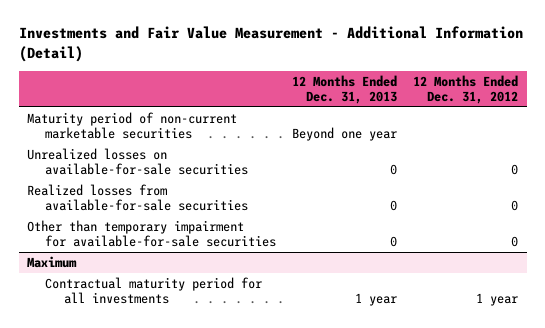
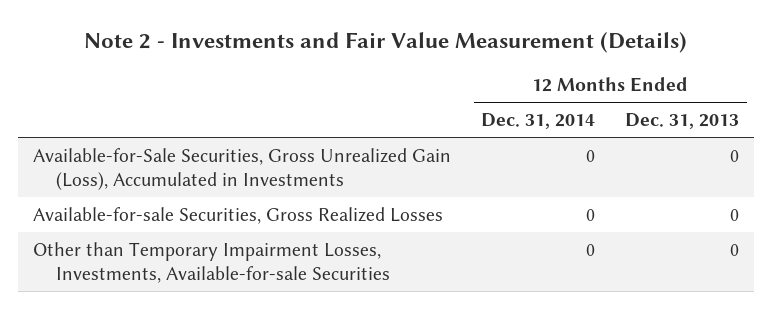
- Investments and Fair Value Measurement - Additional Information (Detail)
+ Note 2 - Investments and Fair Value Measurement (Details)
- | 12 Months Ended Dec. 31, 2013 | 12 Months Ended Dec. 31, 2012
+ | 12 Months Ended Dec. 31, 2014 | 12 Months Ended Dec. 31, 2013
- Maturity period of non-current marketable securities | Beyond one year |
- Unrealized losses on available-for-sale securities | 0 | 0
- Realized losses from available-for-sale securities | 0 | 0
- Other than temporary impairment for available-for-sale securities | 0 | 0
- Maximum
- Contractual maturity period for all investments | 1 year | 1 year
+ Available-for-Sale Securities, Gross Unrealized Gain (Loss), Accumulated in Investments | 0 | 0
+ Available-for-sale Securities, Gross Realized Losses | 0 | 0
+ Other than Temporary Impairment Losses, Investments, Available-for-sale Securities | 0 | 0

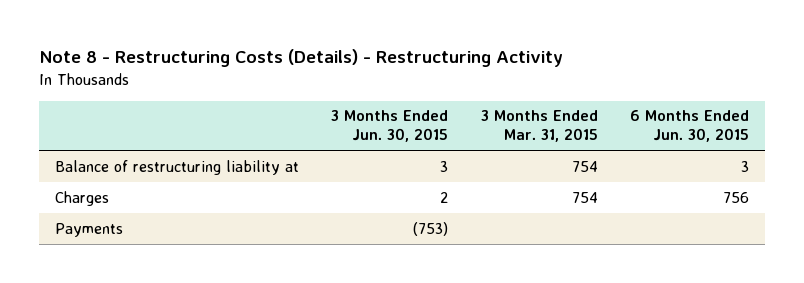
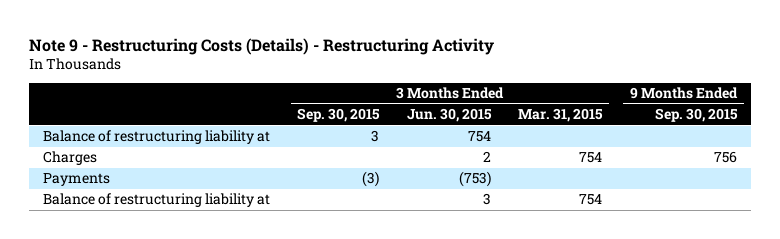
- Note 8 - Restructuring Costs (Details) - Restructuring Activity
+ Note 9 - Restructuring Costs (Details) - Restructuring Activity
- | 3 Months Ended Jun. 30, 2015 | 3 Months Ended Mar. 31, 2015 | 6 Months Ended Jun. 30, 2015
+ | 3 Months Ended Sep. 30, 2015 | 3 Months Ended Jun. 30, 2015 | 3 Months Ended Mar. 31, 2015 | 9 Months Ended Sep. 30, 2015
+ Balance of restructuring liability at | 3 | 754 | |
moved down: Balance of restructuring liability at | | 3 | 754 |

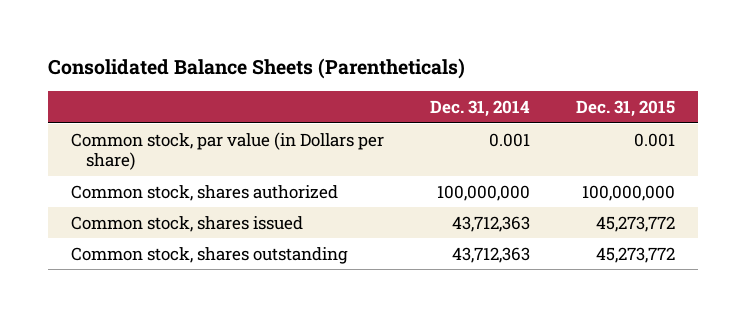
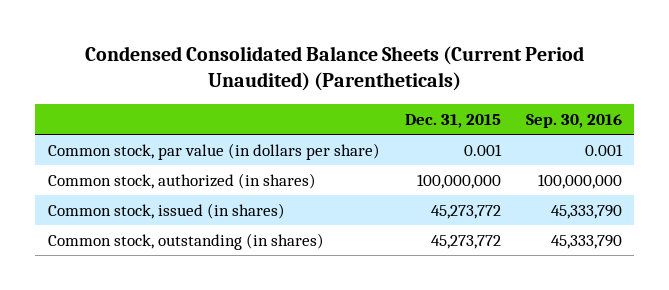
- Consolidated Balance Sheets (Parentheticals)
+ Condensed Consolidated Balance Sheets (Current Period Unaudited) (Parentheticals)
- | Dec. 31, 2014 | Dec. 31, 2015
+ | Dec. 31, 2015 | Sep. 30, 2016
- Common stock, par value (in Dollars per share) | 0.001 | 0.001
- Common stock, shares authorized | 100,000,000 | 100,000,000
- Common stock, shares issued | 43,712,363 | 45,273,772
- Common stock, shares outstanding | 43,712,363 | 45,273,772
+ Common stock, par value (in dollars per share) | 0.001 | 0.001
+ Common stock, authorized (in shares) | 100,000,000 | 100,000,000
+ Common stock, issued (in shares) | 45,273,772 | 45,333,790
+ Common stock, outstanding (in shares) | 45,273,772 | 45,333,790

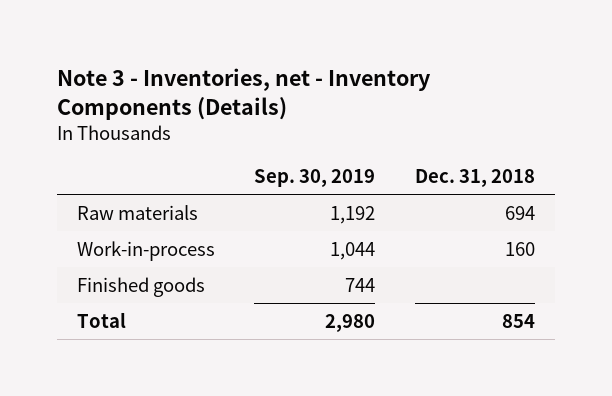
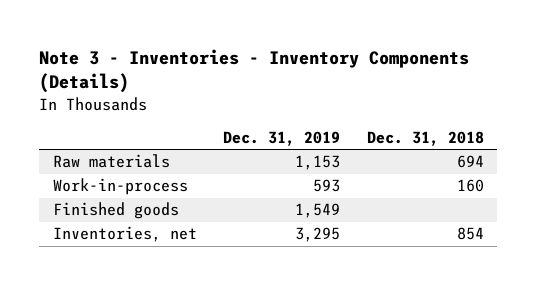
- Note 3 - Inventories, net - Inventory Components (Details)
+ Note 3 - Inventories - Inventory Components (Details)
- | Sep. 30, 2019 | Dec. 31, 2018
+ | Dec. 31, 2019 | Dec. 31, 2018
- Total | 2,980 | 854
+ Inventories, net | 3,295 | 854

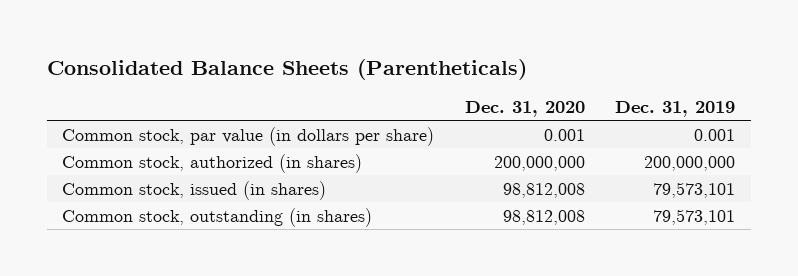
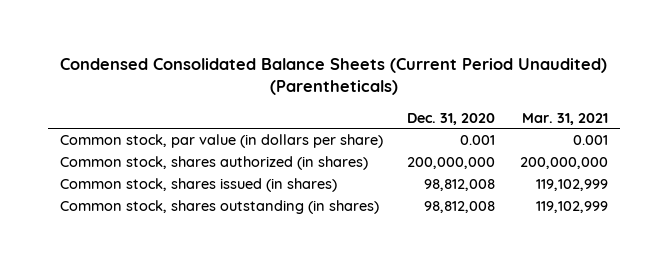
- Consolidated Balance Sheets (Parentheticals)
+ Condensed Consolidated Balance Sheets (Current Period Unaudited) (Parentheticals)
- | Dec. 31, 2020 | Dec. 31, 2019
+ | Dec. 31, 2020 | Mar. 31, 2021
- Common stock, authorized (in shares) | 200,000,000 | 200,000,000
- Common stock, issued (in shares) | 98,812,008 | 79,573,101
- Common stock, outstanding (in shares) | 98,812,008 | 79,573,101
+ Common stock, shares authorized (in shares) | 200,000,000 | 200,000,000
+ Common stock, shares issued (in shares) | 98,812,008 | 119,102,999
+ Common stock, shares outstanding (in shares) | 98,812,008 | 119,102,999

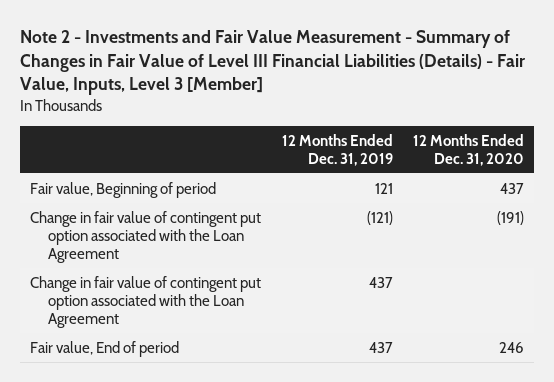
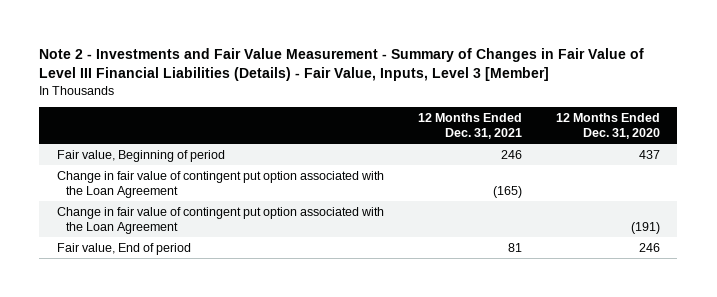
- | 12 Months Ended Dec. 31, 2019 | 12 Months Ended Dec. 31, 2020
+ | 12 Months Ended Dec. 31, 2021 | 12 Months Ended Dec. 31, 2020
moved down: Change in fair value of contingent put option associated with the Loan Agreement | | (191)

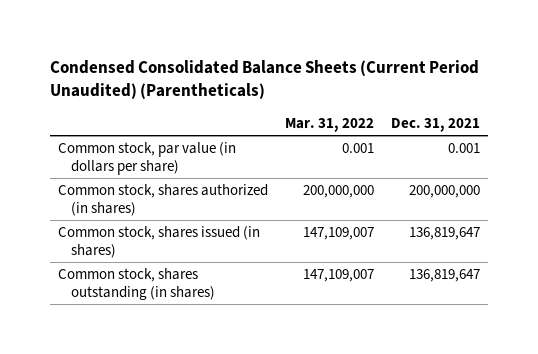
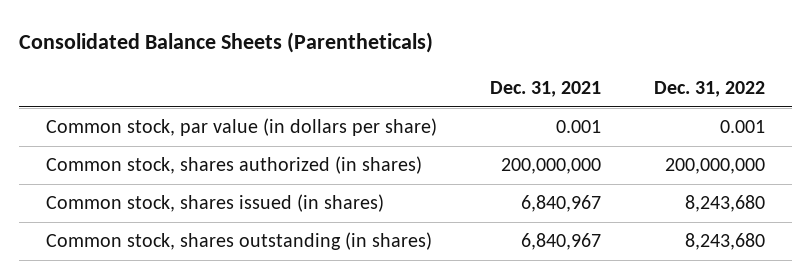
- Condensed Consolidated Balance Sheets (Current Period Unaudited) (Parentheticals)
+ Consolidated Balance Sheets (Parentheticals)
- | Mar. 31, 2022 | Dec. 31, 2021
+ | Dec. 31, 2021 | Dec. 31, 2022
- Common stock, shares issued (in shares) | 147,109,007 | 136,819,647
- Common stock, shares outstanding (in shares) | 147,109,007 | 136,819,647
+ Common stock, shares issued (in shares) | 6,840,967 | 8,243,680
+ Common stock, shares outstanding (in shares) | 6,840,967 | 8,243,680

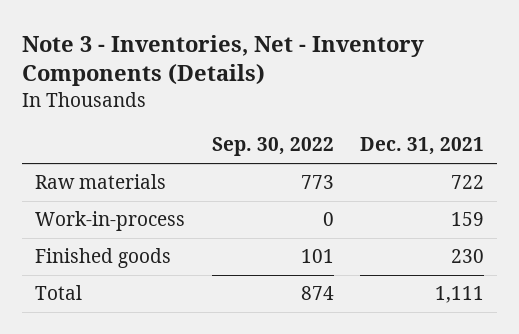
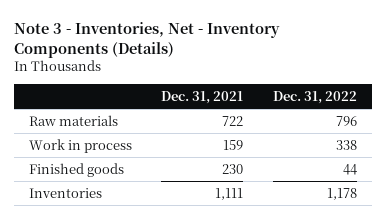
- | Sep. 30, 2022 | Dec. 31, 2021
+ | Dec. 31, 2021 | Dec. 31, 2022
- Work-in-process | 0 | 159
+ Work in process | 159 | 338
- Total | 874 | 1,111
+ Inventories | 1,111 | 1,178

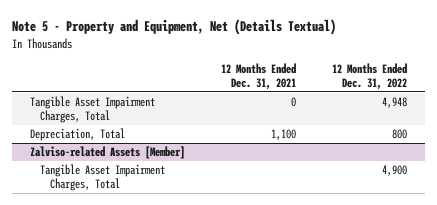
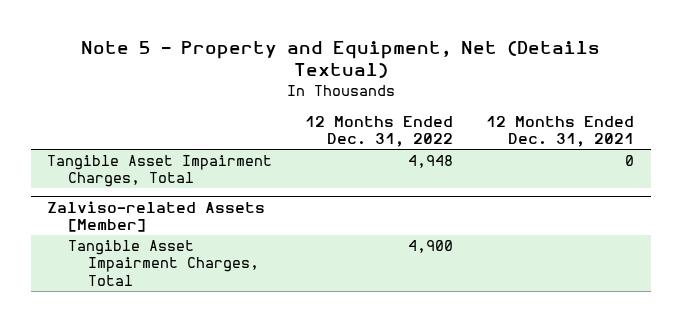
- | 12 Months Ended Dec. 31, 2021 | 12 Months Ended Dec. 31, 2022
+ | 12 Months Ended Dec. 31, 2022 | 12 Months Ended Dec. 31, 2021
- Depreciation, Total | 1,100 | 800

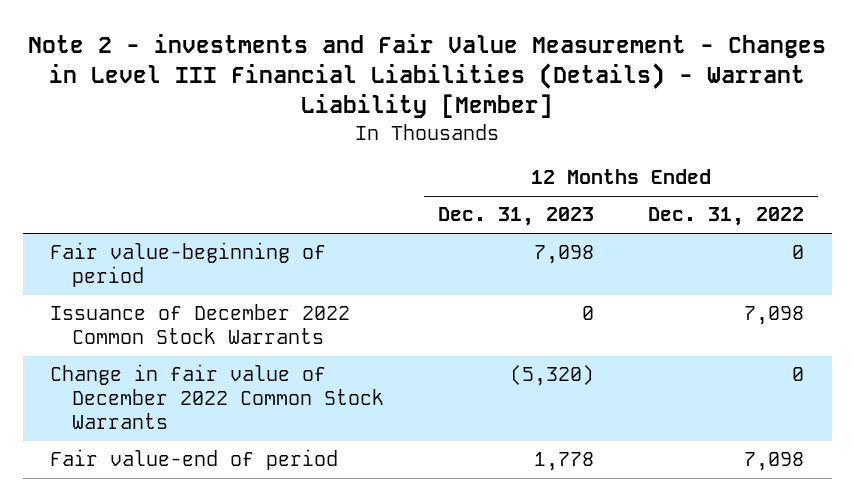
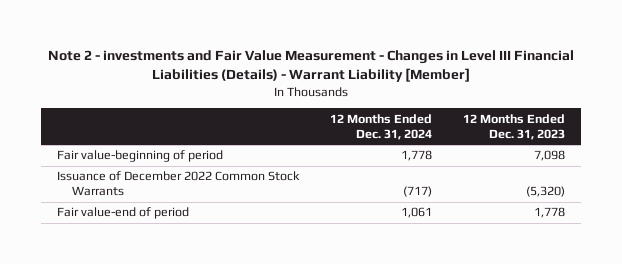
- | 12 Months Ended Dec. 31, 2023 | 12 Months Ended Dec. 31, 2022
+ | 12 Months Ended Dec. 31, 2024 | 12 Months Ended Dec. 31, 2023
- Issuance of December 2022 Common Stock Warrants | 0 | 7,098
- Change in fair value of December 2022 Common Stock Warrants | (5,320) | 0
+ Issuance of December 2022 Common Stock Warrants | (717) | (5,320)

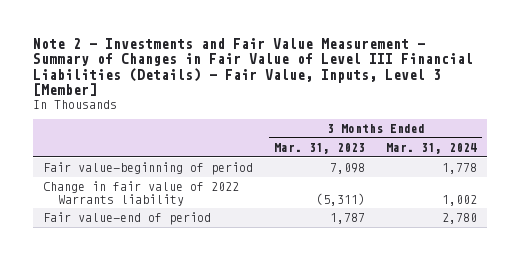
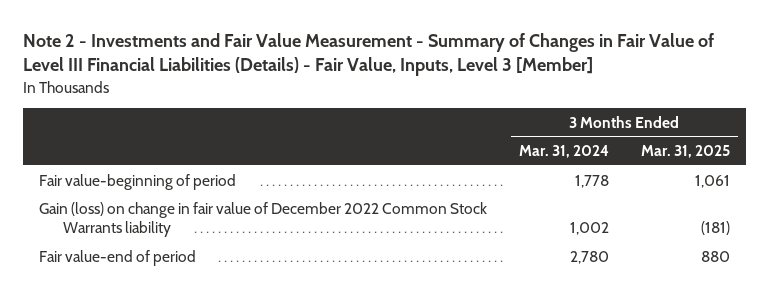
- | 3 Months Ended Mar. 31, 2023 | 3 Months Ended Mar. 31, 2024
+ | 3 Months Ended Mar. 31, 2024 | 3 Months Ended Mar. 31, 2025
- Change in fair value of 2022 Warrants liability | (5,311) | 1,002
+ Gain (loss) on change in fair value of December 2022 Common Stock Warrants liability | 1,002 | (181)

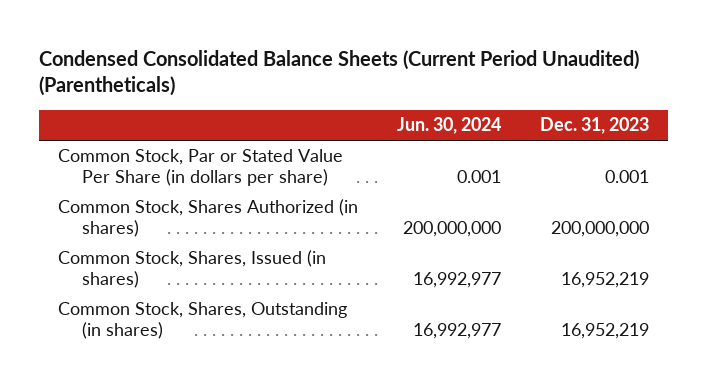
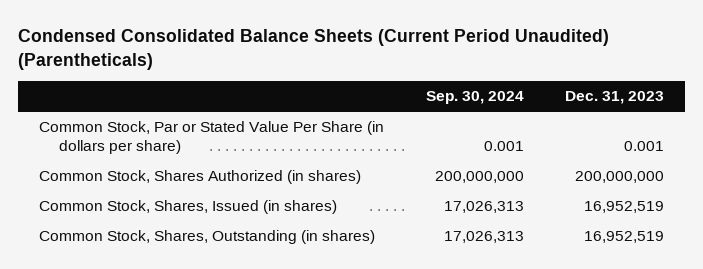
- | Jun. 30, 2024 | Dec. 31, 2023
+ | Sep. 30, 2024 | Dec. 31, 2023
- Common Stock, Shares, Issued (in shares) | 16,992,977 | 16,952,219
- Common Stock, Shares, Outstanding (in shares) | 16,992,977 | 16,952,219
+ Common Stock, Shares, Issued (in shares) | 17,026,313 | 16,952,519
+ Common Stock, Shares, Outstanding (in shares) | 17,026,313 | 16,952,519

